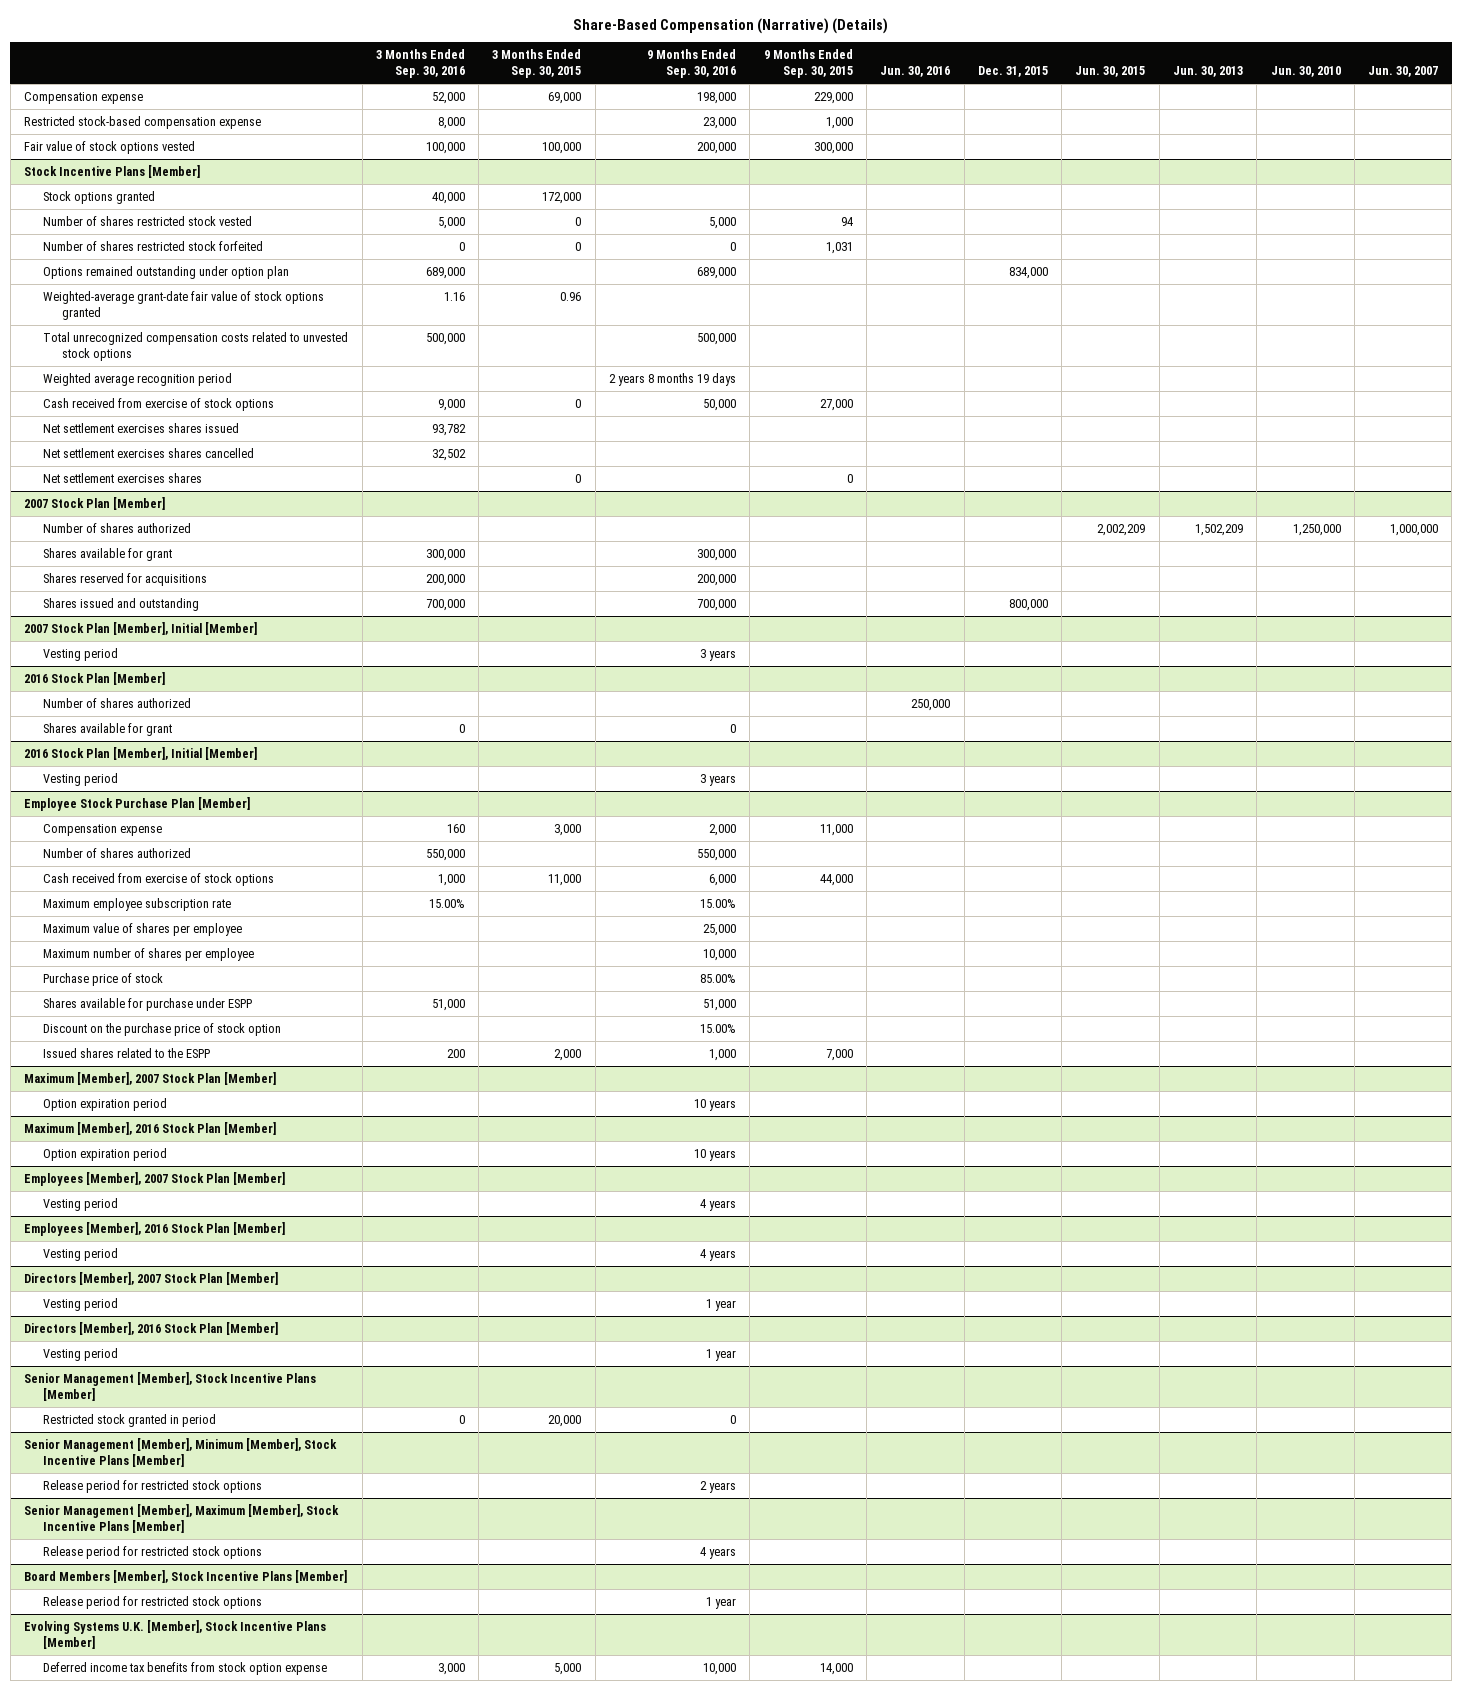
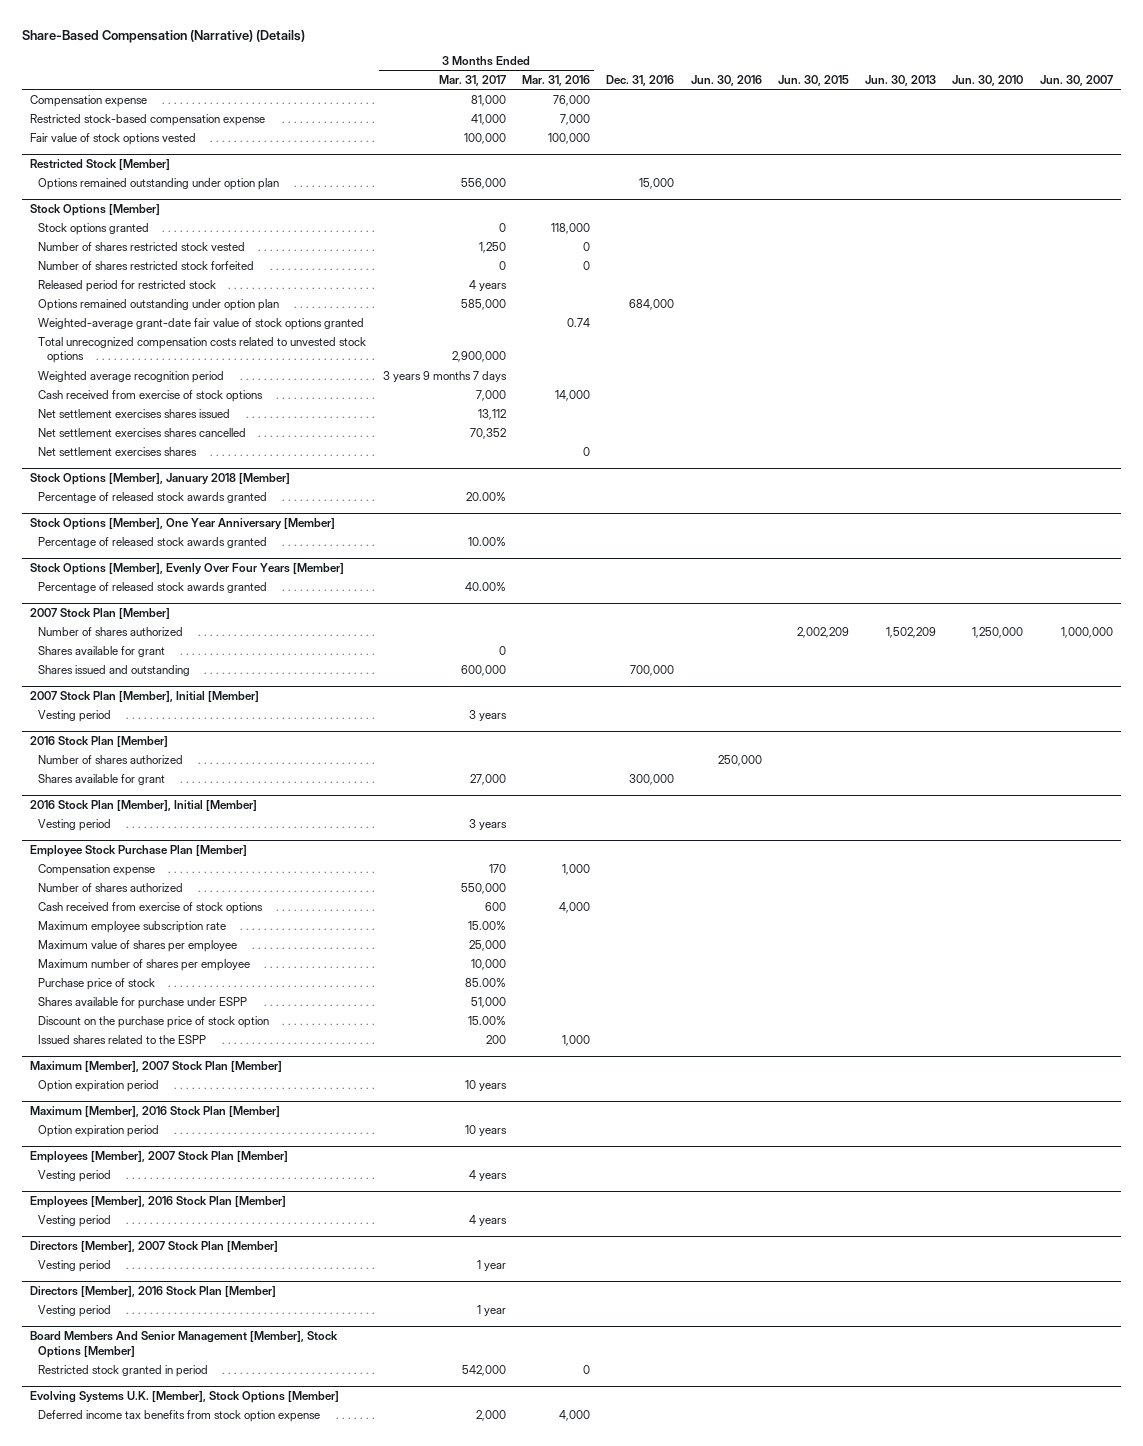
- | 3 Months Ended Sep. 30, 2016 | 3 Months Ended Sep. 30, 2015 | 9 Months Ended Sep. 30, 2016 | 9 Months Ended Sep. 30, 2015 | Jun. 30, 2016 | Dec. 31, 2015 | Jun. 30, 2015 | Jun. 30, 2013 | Jun. 30, 2010 | Jun. 30, 2007
+ | 3 Months Ended Mar. 31, 2017 | 3 Months Ended Mar. 31, 2016 | Dec. 31, 2016 | Jun. 30, 2016 | Jun. 30, 2015 | Jun. 30, 2013 | Jun. 30, 2010 | Jun. 30, 2007
- Stock Incentive Plans [Member]
+ Restricted Stock [Member]
+ Options remained outstanding under option plan | 556,000 | | 15,000 | | | | |
+ Stock Options [Member]
+ Released period for restricted stock | 4 years | | | | | | |
+ Stock Options [Member], January 2018 [Member]
+ Percentage of released stock awards granted | 20.00% | | | | | | |
+ Stock Options [Member], One Year Anniversary [Member]
+ Percentage of released stock awards granted | 10.00% | | | | | | |
+ Stock Options [Member], Evenly Over Four Years [Member]
+ Percentage of released stock awards granted | 40.00% | | | | | | |
@ 2007 Stock Plan [Member]
- Shares reserved for acquisitions | 200,000 | | 200,000 | | | | | | |
- Senior Management [Member], Stock Incentive Plans [Member]
- Restricted stock granted in period | 0 | 20,000 | 0 | | | | | | |
- Senior Management [Member], Minimum [Member], Stock Incentive Plans [Member]
- Release period for restricted stock options | | | 2 years | | | | | | |
- Senior Management [Member], Maximum [Member], Stock Incentive Plans [Member]
- Release period for restricted stock options | | | 4 years | | | | | | |
- Board Members [Member], Stock Incentive Plans [Member]
- Release period for restricted stock options | | | 1 year | | | | | | |
- Evolving Systems U.K. [Member], Stock Incentive Plans [Member]
+ Board Members And Senior Management [Member], Stock Options [Member]
+ Restricted stock granted in period | 542,000 | 0 | | | | | |
+ Evolving Systems U.K. [Member], Stock Options [Member]

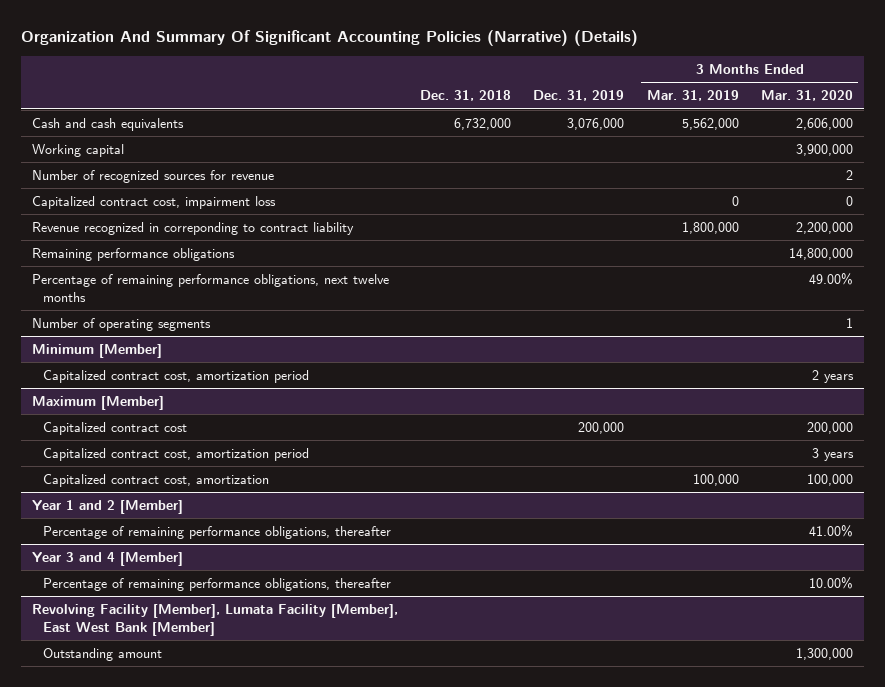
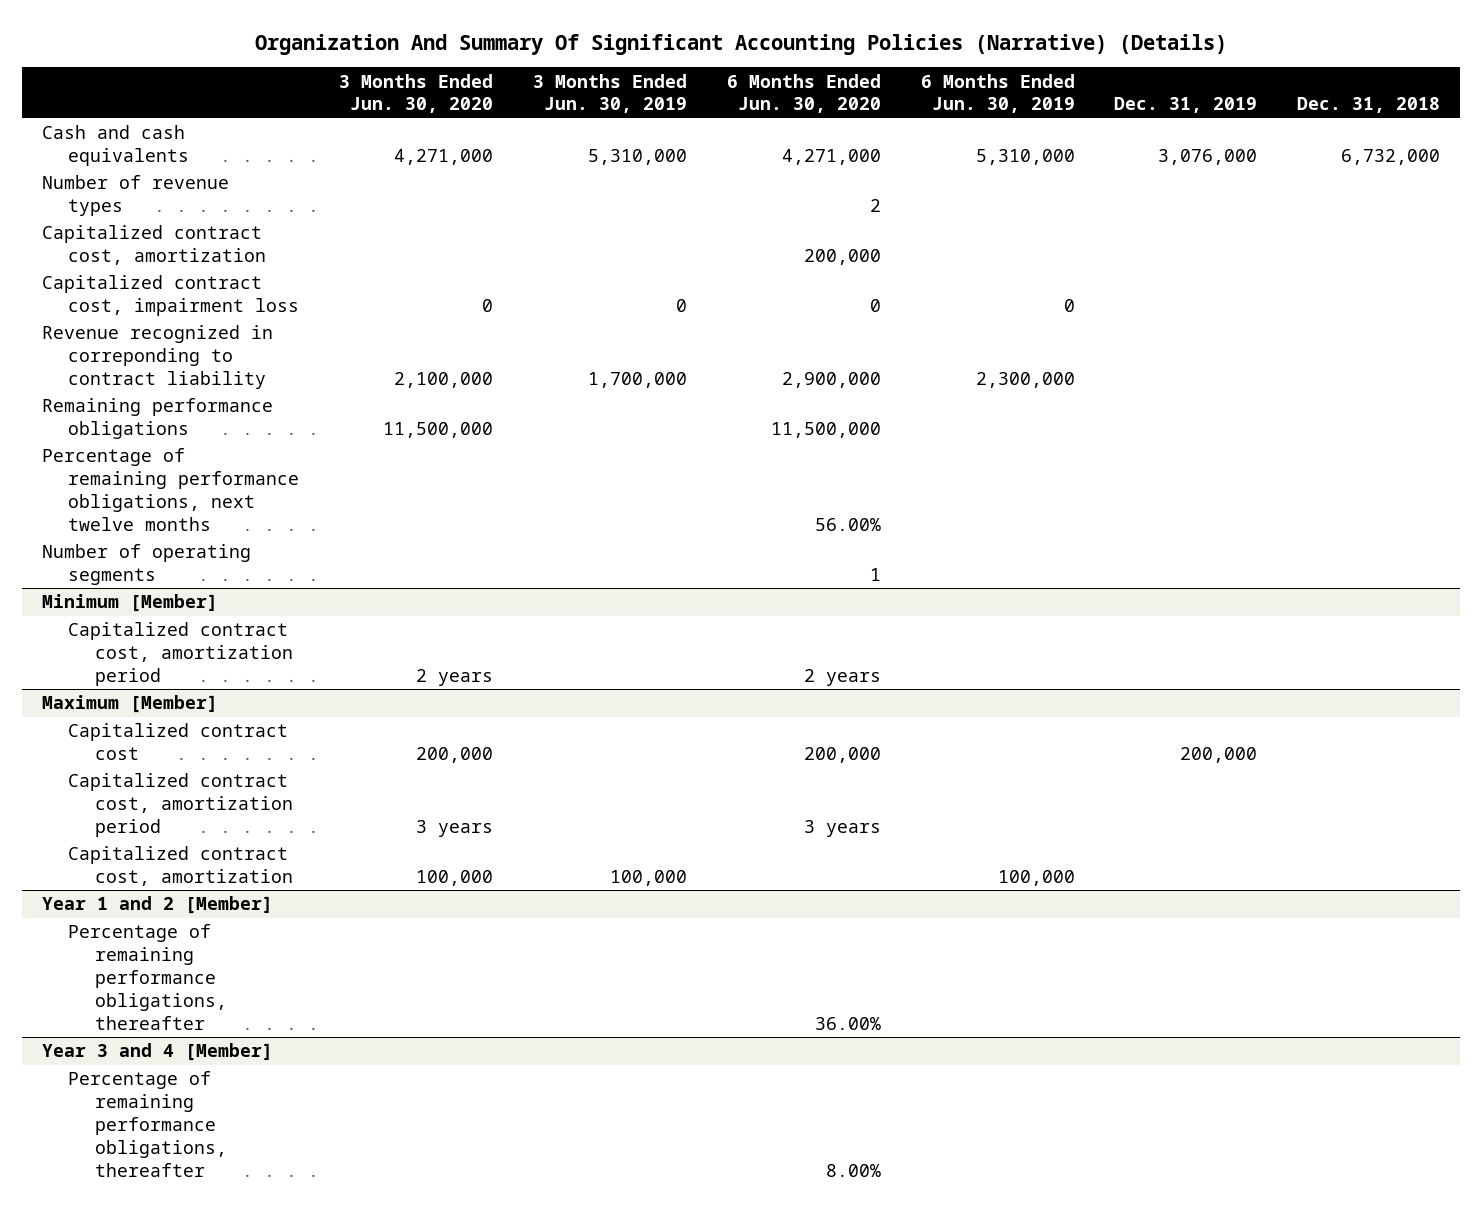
- | Dec. 31, 2018 | Dec. 31, 2019 | 3 Months Ended Mar. 31, 2019 | 3 Months Ended Mar. 31, 2020
+ | 3 Months Ended Jun. 30, 2020 | 3 Months Ended Jun. 30, 2019 | 6 Months Ended Jun. 30, 2020 | 6 Months Ended Jun. 30, 2019 | Dec. 31, 2019 | Dec. 31, 2018
- Working capital | | | | 3,900,000
- Number of recognized sources for revenue | | | | 2
+ Number of revenue types | | | 2 | | |
+ Capitalized contract cost, amortization | | | 200,000 | | |
- Revolving Facility [Member], Lumata Facility [Member], East West Bank [Member]
- Outstanding amount | | | | 1,300,000

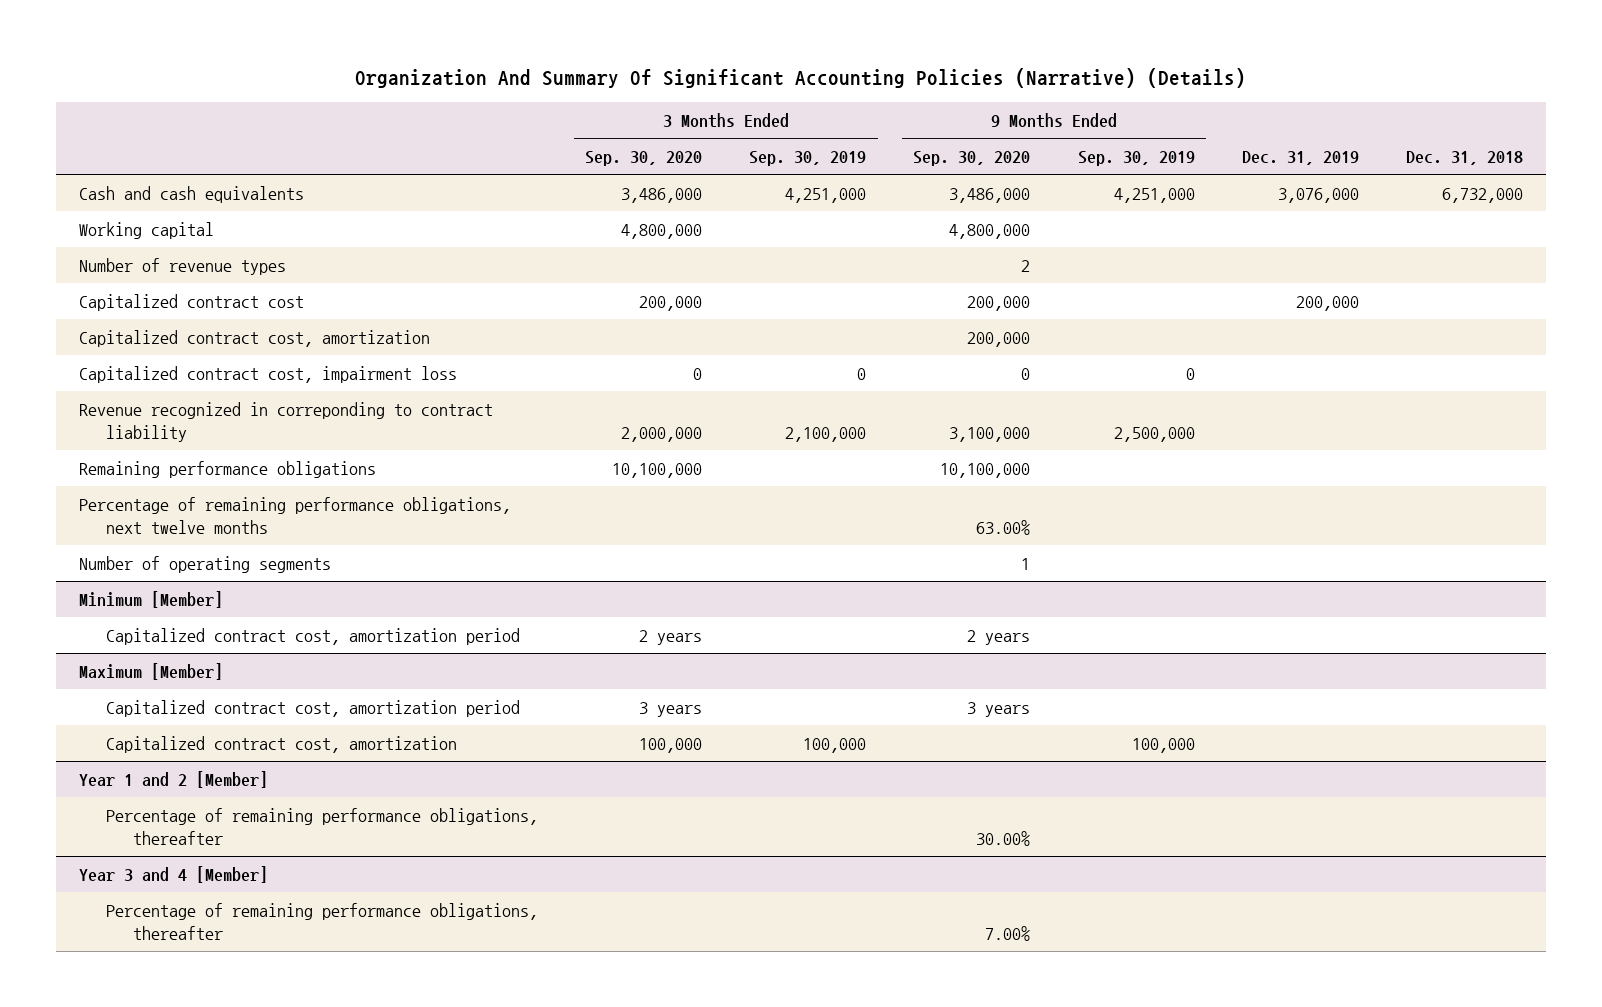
- | 3 Months Ended Jun. 30, 2020 | 3 Months Ended Jun. 30, 2019 | 6 Months Ended Jun. 30, 2020 | 6 Months Ended Jun. 30, 2019 | Dec. 31, 2019 | Dec. 31, 2018
+ | 3 Months Ended Sep. 30, 2020 | 3 Months Ended Sep. 30, 2019 | 9 Months Ended Sep. 30, 2020 | 9 Months Ended Sep. 30, 2019 | Dec. 31, 2019 | Dec. 31, 2018
+ Working capital | 4,800,000 | | 4,800,000 | | |
+ Capitalized contract cost | 200,000 | | 200,000 | | 200,000 |
@ Maximum [Member]
- Capitalized contract cost | 200,000 | | 200,000 | | 200,000 |

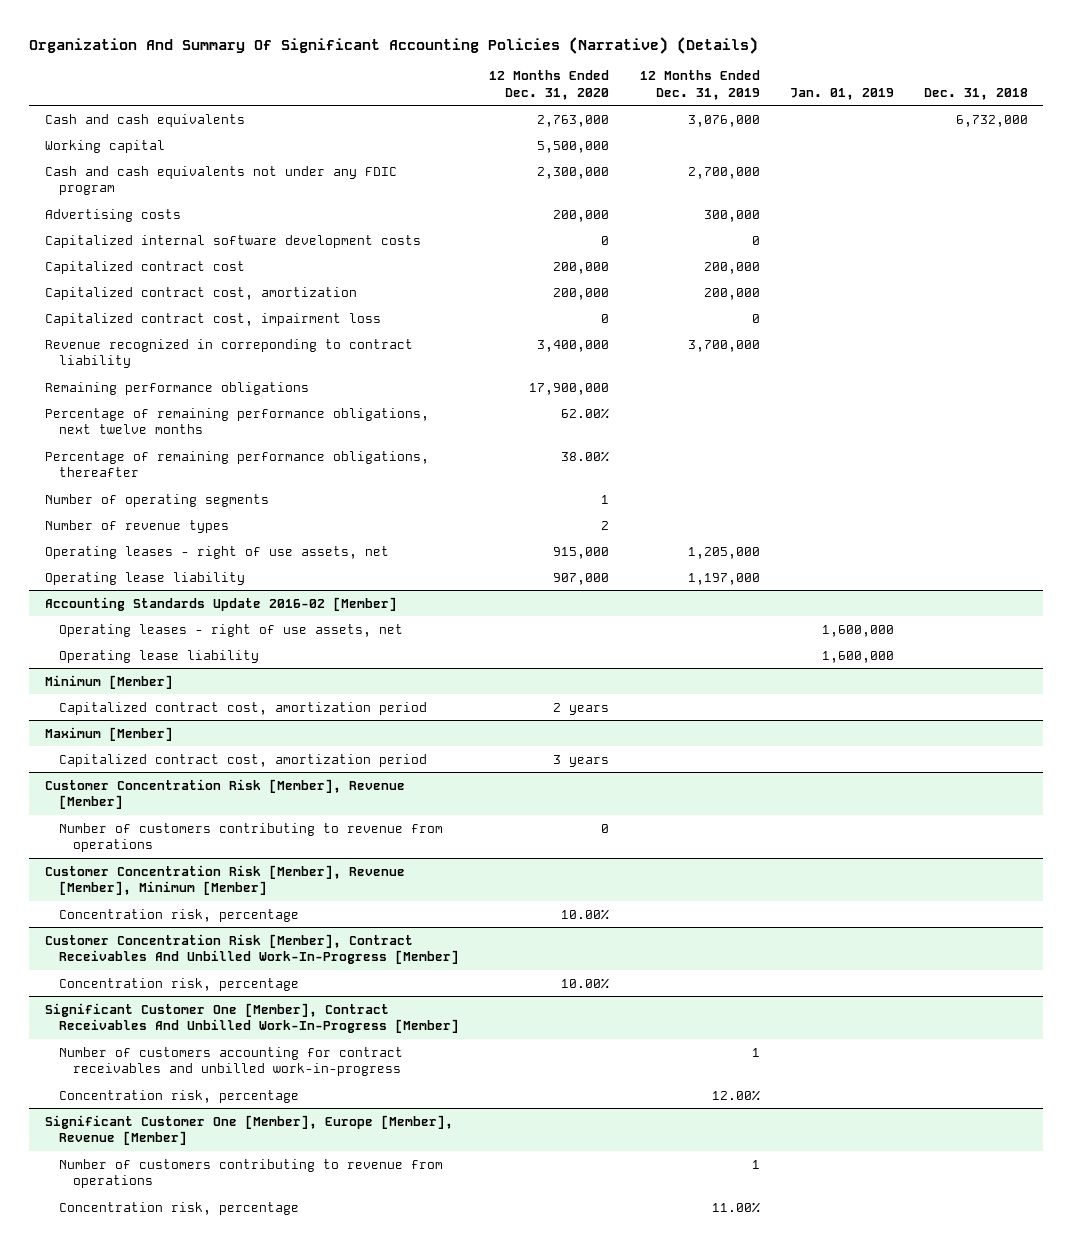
- | 3 Months Ended Sep. 30, 2020 | 3 Months Ended Sep. 30, 2019 | 9 Months Ended Sep. 30, 2020 | 9 Months Ended Sep. 30, 2019 | Dec. 31, 2019 | Dec. 31, 2018
+ | 12 Months Ended Dec. 31, 2020 | 12 Months Ended Dec. 31, 2019 | Jan. 01, 2019 | Dec. 31, 2018
+ Cash and cash equivalents not under any FDIC program | 2,300,000 | 2,700,000 | |
+ Advertising costs | 200,000 | 300,000 | |
+ Capitalized internal software development costs | 0 | 0 | |
+ Percentage of remaining performance obligations, thereafter | 38.00% | | |
moved down: Number of revenue types | 2 | | |
+ Operating leases - right of use assets, net | 915,000 | 1,205,000 | |
+ Operating lease liability | 907,000 | 1,197,000 | |
+ Accounting Standards Update 2016-02 [Member]
+ Operating leases - right of use assets, net | | | 1,600,000 |
+ Operating lease liability | | | 1,600,000 |
@ Maximum [Member]
- Capitalized contract cost, amortization | 100,000 | 100,000 | | 100,000 | |
- Year 1 and 2 [Member]
- Percentage of remaining performance obligations, thereafter | | | 30.00% | | |
- Year 3 and 4 [Member]
- Percentage of remaining performance obligations, thereafter | | | 7.00% | | |
+ Customer Concentration Risk [Member], Revenue [Member]
+ Number of customers contributing to revenue from operations | 0 | | |
+ Customer Concentration Risk [Member], Revenue [Member], Minimum [Member]
+ Concentration risk, percentage | 10.00% | | |
+ Customer Concentration Risk [Member], Contract Receivables And Unbilled Work-In-Progress [Member]
+ Concentration risk, percentage | 10.00% | | |
+ Significant Customer One [Member], Contract Receivables And Unbilled Work-In-Progress [Member]
+ Number of customers accounting for contract receivables and unbilled work-in-progress | | 1 | |
+ Concentration risk, percentage | | 12.00% | |
+ Significant Customer One [Member], Europe [Member], Revenue [Member]
+ Number of customers contributing to revenue from operations | | 1 | |
+ Concentration risk, percentage | | 11.00% | |

